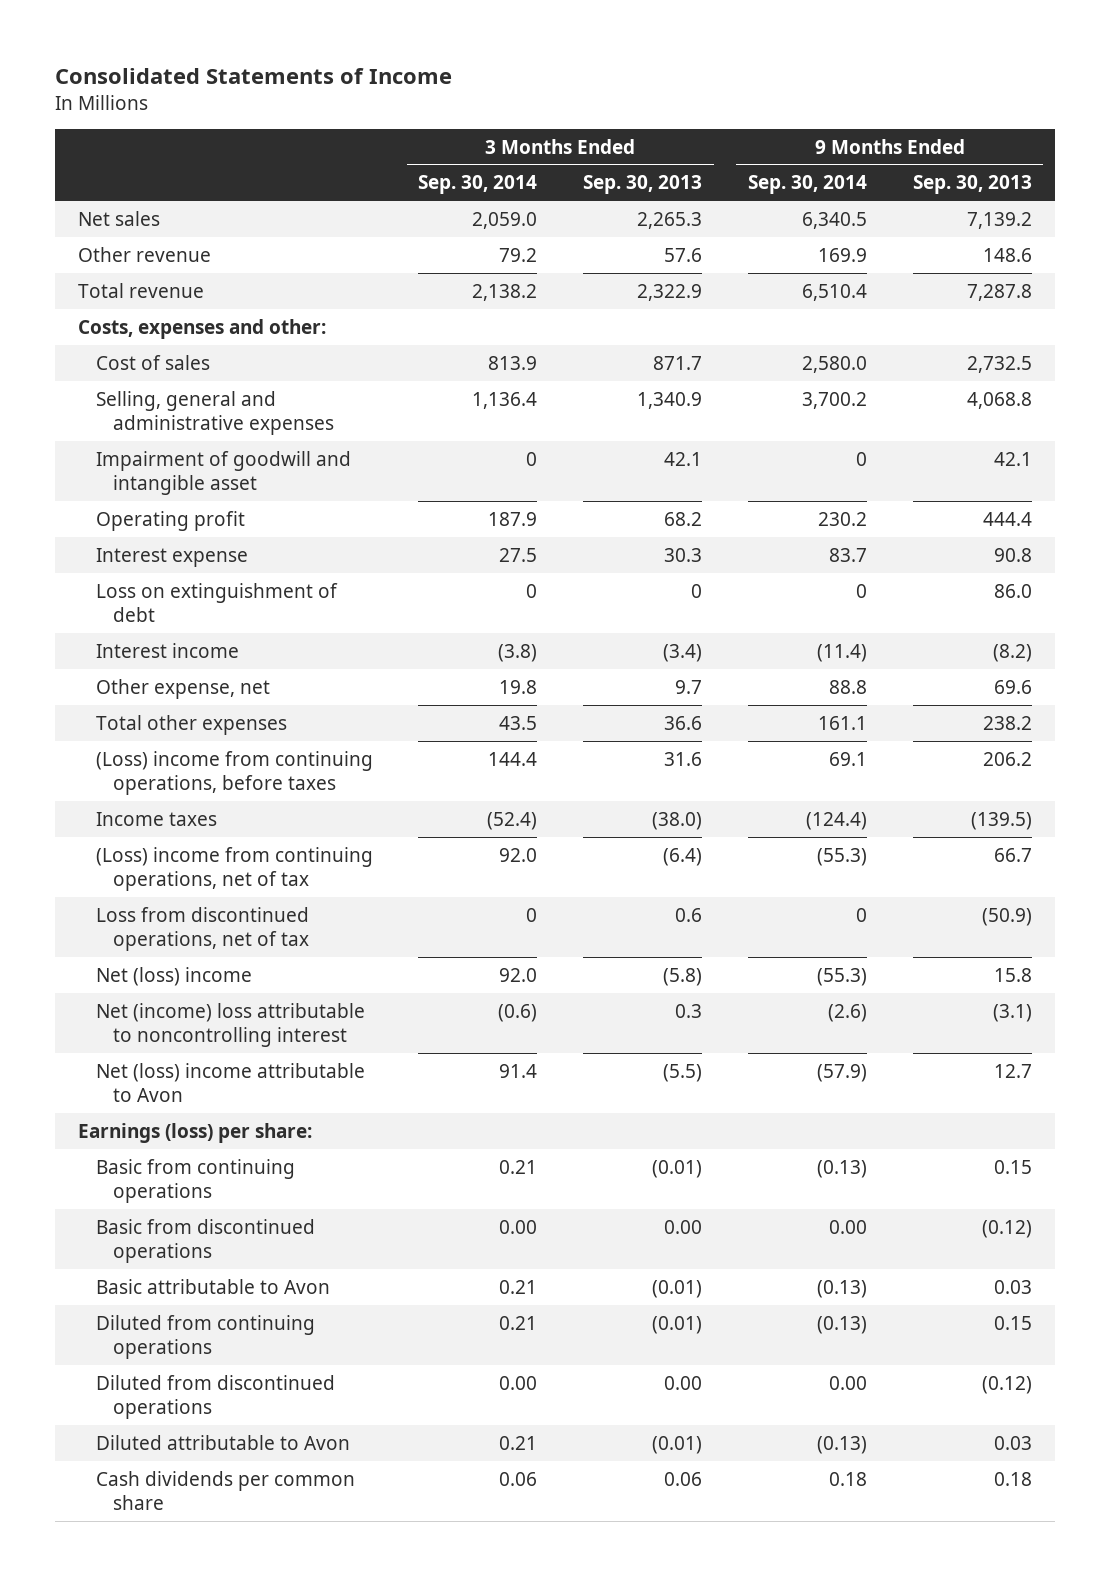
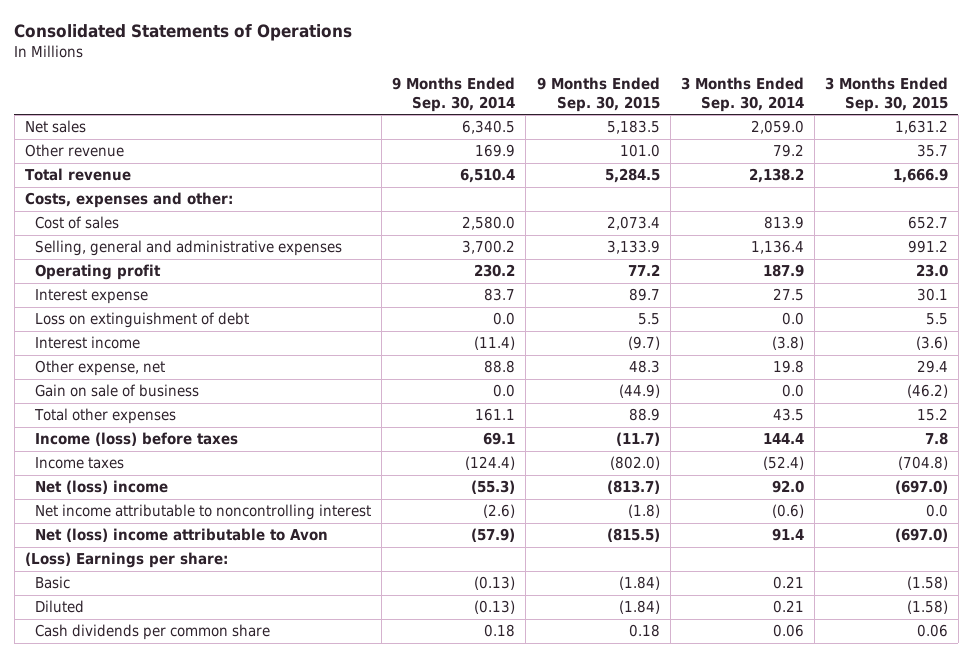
- Consolidated Statements of Income
+ Consolidated Statements of Operations
- | 3 Months Ended Sep. 30, 2014 | 3 Months Ended Sep. 30, 2013 | 9 Months Ended Sep. 30, 2014 | 9 Months Ended Sep. 30, 2013
+ | 9 Months Ended Sep. 30, 2014 | 9 Months Ended Sep. 30, 2015 | 3 Months Ended Sep. 30, 2014 | 3 Months Ended Sep. 30, 2015
- Impairment of goodwill and intangible asset | 0 | 42.1 | 0 | 42.1
- Loss on extinguishment of debt | 0 | 0 | 0 | 86.0
+ Loss on extinguishment of debt | 0.0 | 5.5 | 0.0 | 5.5
+ Gain on sale of business | 0.0 | (44.9) | 0.0 | (46.2)
- (Loss) income from continuing operations, before taxes | 144.4 | 31.6 | 69.1 | 206.2
+ Income (loss) before taxes | 69.1 | (11.7) | 144.4 | 7.8
- (Loss) income from continuing operations, net of tax | 92.0 | (6.4) | (55.3) | 66.7
- Loss from discontinued operations, net of tax | 0 | 0.6 | 0 | (50.9)
- Net (income) loss attributable to noncontrolling interest | (0.6) | 0.3 | (2.6) | (3.1)
+ Net income attributable to noncontrolling interest | (2.6) | (1.8) | (0.6) | 0.0
- Earnings (loss) per share:
- Basic from continuing operations | 0.21 | (0.01) | (0.13) | 0.15
- Basic from discontinued operations | 0.00 | 0.00 | 0.00 | (0.12)
- Basic attributable to Avon | 0.21 | (0.01) | (0.13) | 0.03
- Diluted from continuing operations | 0.21 | (0.01) | (0.13) | 0.15
- Diluted from discontinued operations | 0.00 | 0.00 | 0.00 | (0.12)
- Diluted attributable to Avon | 0.21 | (0.01) | (0.13) | 0.03
+ (Loss) Earnings per share:
+ Basic | (0.13) | (1.84) | 0.21 | (1.58)
+ Diluted | (0.13) | (1.84) | 0.21 | (1.58)

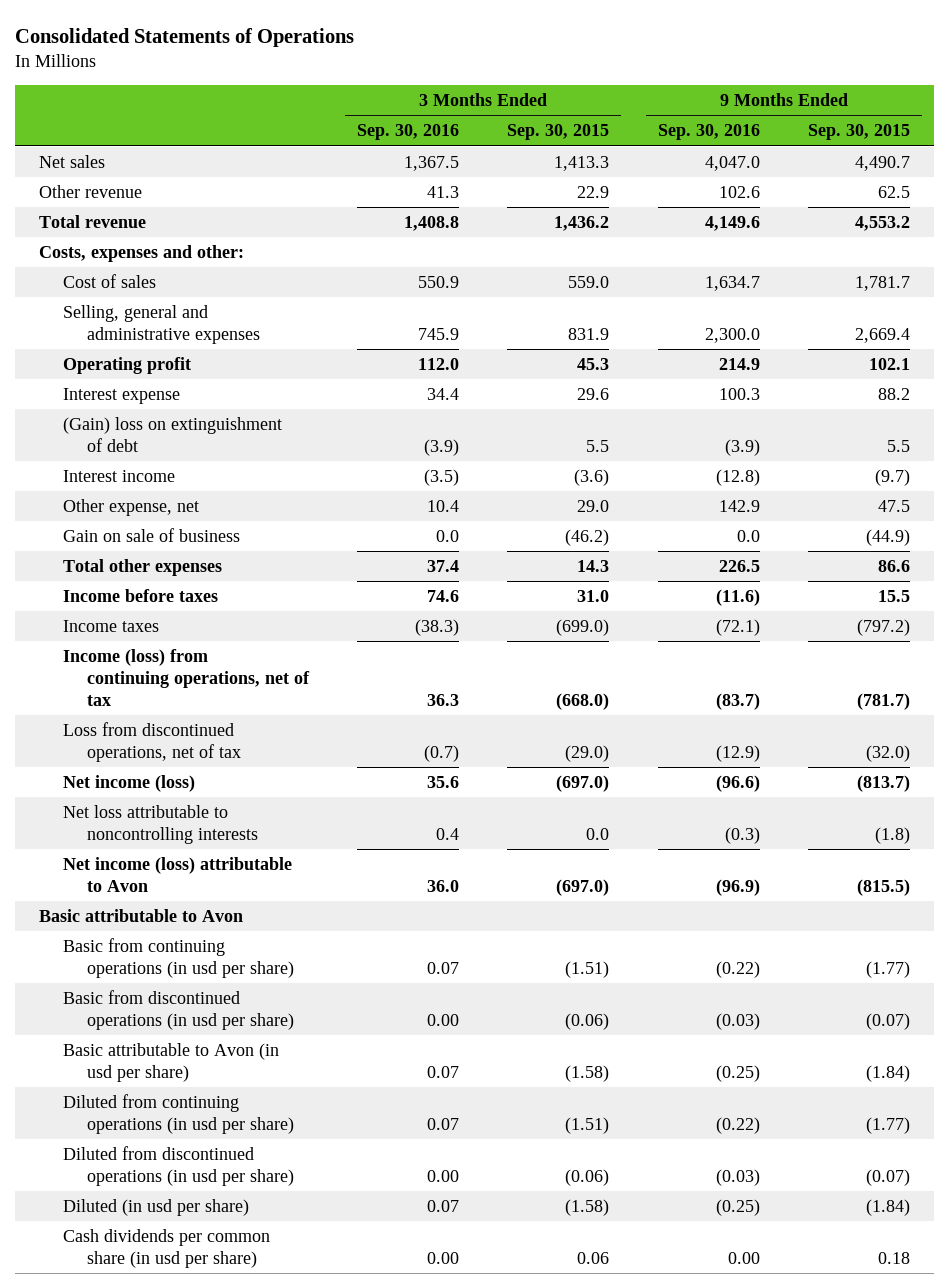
- | 9 Months Ended Sep. 30, 2014 | 9 Months Ended Sep. 30, 2015 | 3 Months Ended Sep. 30, 2014 | 3 Months Ended Sep. 30, 2015
+ | 3 Months Ended Sep. 30, 2016 | 3 Months Ended Sep. 30, 2015 | 9 Months Ended Sep. 30, 2016 | 9 Months Ended Sep. 30, 2015
- Net sales | 6,340.5 | 5,183.5 | 2,059.0 | 1,631.2
- Other revenue | 169.9 | 101.0 | 79.2 | 35.7
- Total revenue | 6,510.4 | 5,284.5 | 2,138.2 | 1,666.9
+ Net sales | 1,367.5 | 1,413.3 | 4,047.0 | 4,490.7
+ Other revenue | 41.3 | 22.9 | 102.6 | 62.5
+ Total revenue | 1,408.8 | 1,436.2 | 4,149.6 | 4,553.2
- Cost of sales | 2,580.0 | 2,073.4 | 813.9 | 652.7
- Selling, general and administrative expenses | 3,700.2 | 3,133.9 | 1,136.4 | 991.2
- Operating profit | 230.2 | 77.2 | 187.9 | 23.0
- Interest expense | 83.7 | 89.7 | 27.5 | 30.1
- Loss on extinguishment of debt | 0.0 | 5.5 | 0.0 | 5.5
+ Cost of sales | 550.9 | 559.0 | 1,634.7 | 1,781.7
+ Selling, general and administrative expenses | 745.9 | 831.9 | 2,300.0 | 2,669.4
+ Operating profit | 112.0 | 45.3 | 214.9 | 102.1
+ Interest expense | 34.4 | 29.6 | 100.3 | 88.2
+ (Gain) loss on extinguishment of debt | (3.9) | 5.5 | (3.9) | 5.5
- Other expense, net | 88.8 | 48.3 | 19.8 | 29.4
+ Other expense, net | 10.4 | 29.0 | 142.9 | 47.5
- Total other expenses | 161.1 | 88.9 | 43.5 | 15.2
- Income (loss) before taxes | 69.1 | (11.7) | 144.4 | 7.8
- Income taxes | (124.4) | (802.0) | (52.4) | (704.8)
- Net (loss) income | (55.3) | (813.7) | 92.0 | (697.0)
- Net income attributable to noncontrolling interest | (2.6) | (1.8) | (0.6) | 0.0
- Net (loss) income attributable to Avon | (57.9) | (815.5) | 91.4 | (697.0)
- (Loss) Earnings per share:
- Basic | (0.13) | (1.84) | 0.21 | (1.58)
- Diluted | (0.13) | (1.84) | 0.21 | (1.58)
- Cash dividends per common share | 0.18 | 0.18 | 0.06 | 0.06
+ Total other expenses | 37.4 | 14.3 | 226.5 | 86.6
+ Income before taxes | 74.6 | 31.0 | (11.6) | 15.5
+ Income taxes | (38.3) | (699.0) | (72.1) | (797.2)
+ Income (loss) from continuing operations, net of tax | 36.3 | (668.0) | (83.7) | (781.7)
+ Loss from discontinued operations, net of tax | (0.7) | (29.0) | (12.9) | (32.0)
+ Net income (loss) | 35.6 | (697.0) | (96.6) | (813.7)
+ Net loss attributable to noncontrolling interests | 0.4 | 0.0 | (0.3) | (1.8)
+ Net income (loss) attributable to Avon | 36.0 | (697.0) | (96.9) | (815.5)
+ Basic attributable to Avon
+ Basic from continuing operations (in usd per share) | 0.07 | (1.51) | (0.22) | (1.77)
+ Basic from discontinued operations (in usd per share) | 0.00 | (0.06) | (0.03) | (0.07)
+ Basic attributable to Avon (in usd per share) | 0.07 | (1.58) | (0.25) | (1.84)
+ Diluted from continuing operations (in usd per share) | 0.07 | (1.51) | (0.22) | (1.77)
+ Diluted from discontinued operations (in usd per share) | 0.00 | (0.06) | (0.03) | (0.07)
+ Diluted (in usd per share) | 0.07 | (1.58) | (0.25) | (1.84)
+ Cash dividends per common share (in usd per share) | 0.00 | 0.06 | 0.00 | 0.18

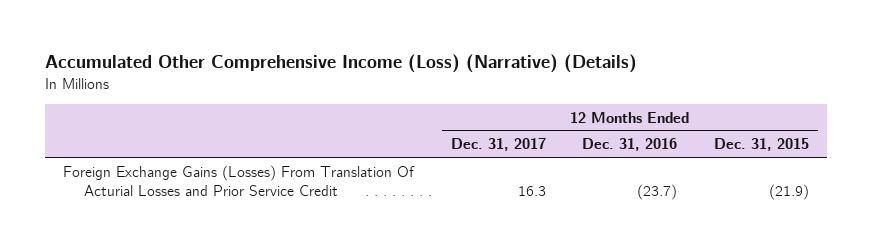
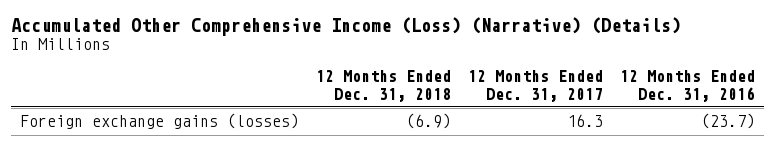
- | 12 Months Ended Dec. 31, 2017 | 12 Months Ended Dec. 31, 2016 | 12 Months Ended Dec. 31, 2015
+ | 12 Months Ended Dec. 31, 2018 | 12 Months Ended Dec. 31, 2017 | 12 Months Ended Dec. 31, 2016
- Foreign Exchange Gains (Losses) From Translation Of Acturial Losses and Prior Service Credit | 16.3 | (23.7) | (21.9)
+ Foreign exchange gains (losses) | (6.9) | 16.3 | (23.7)

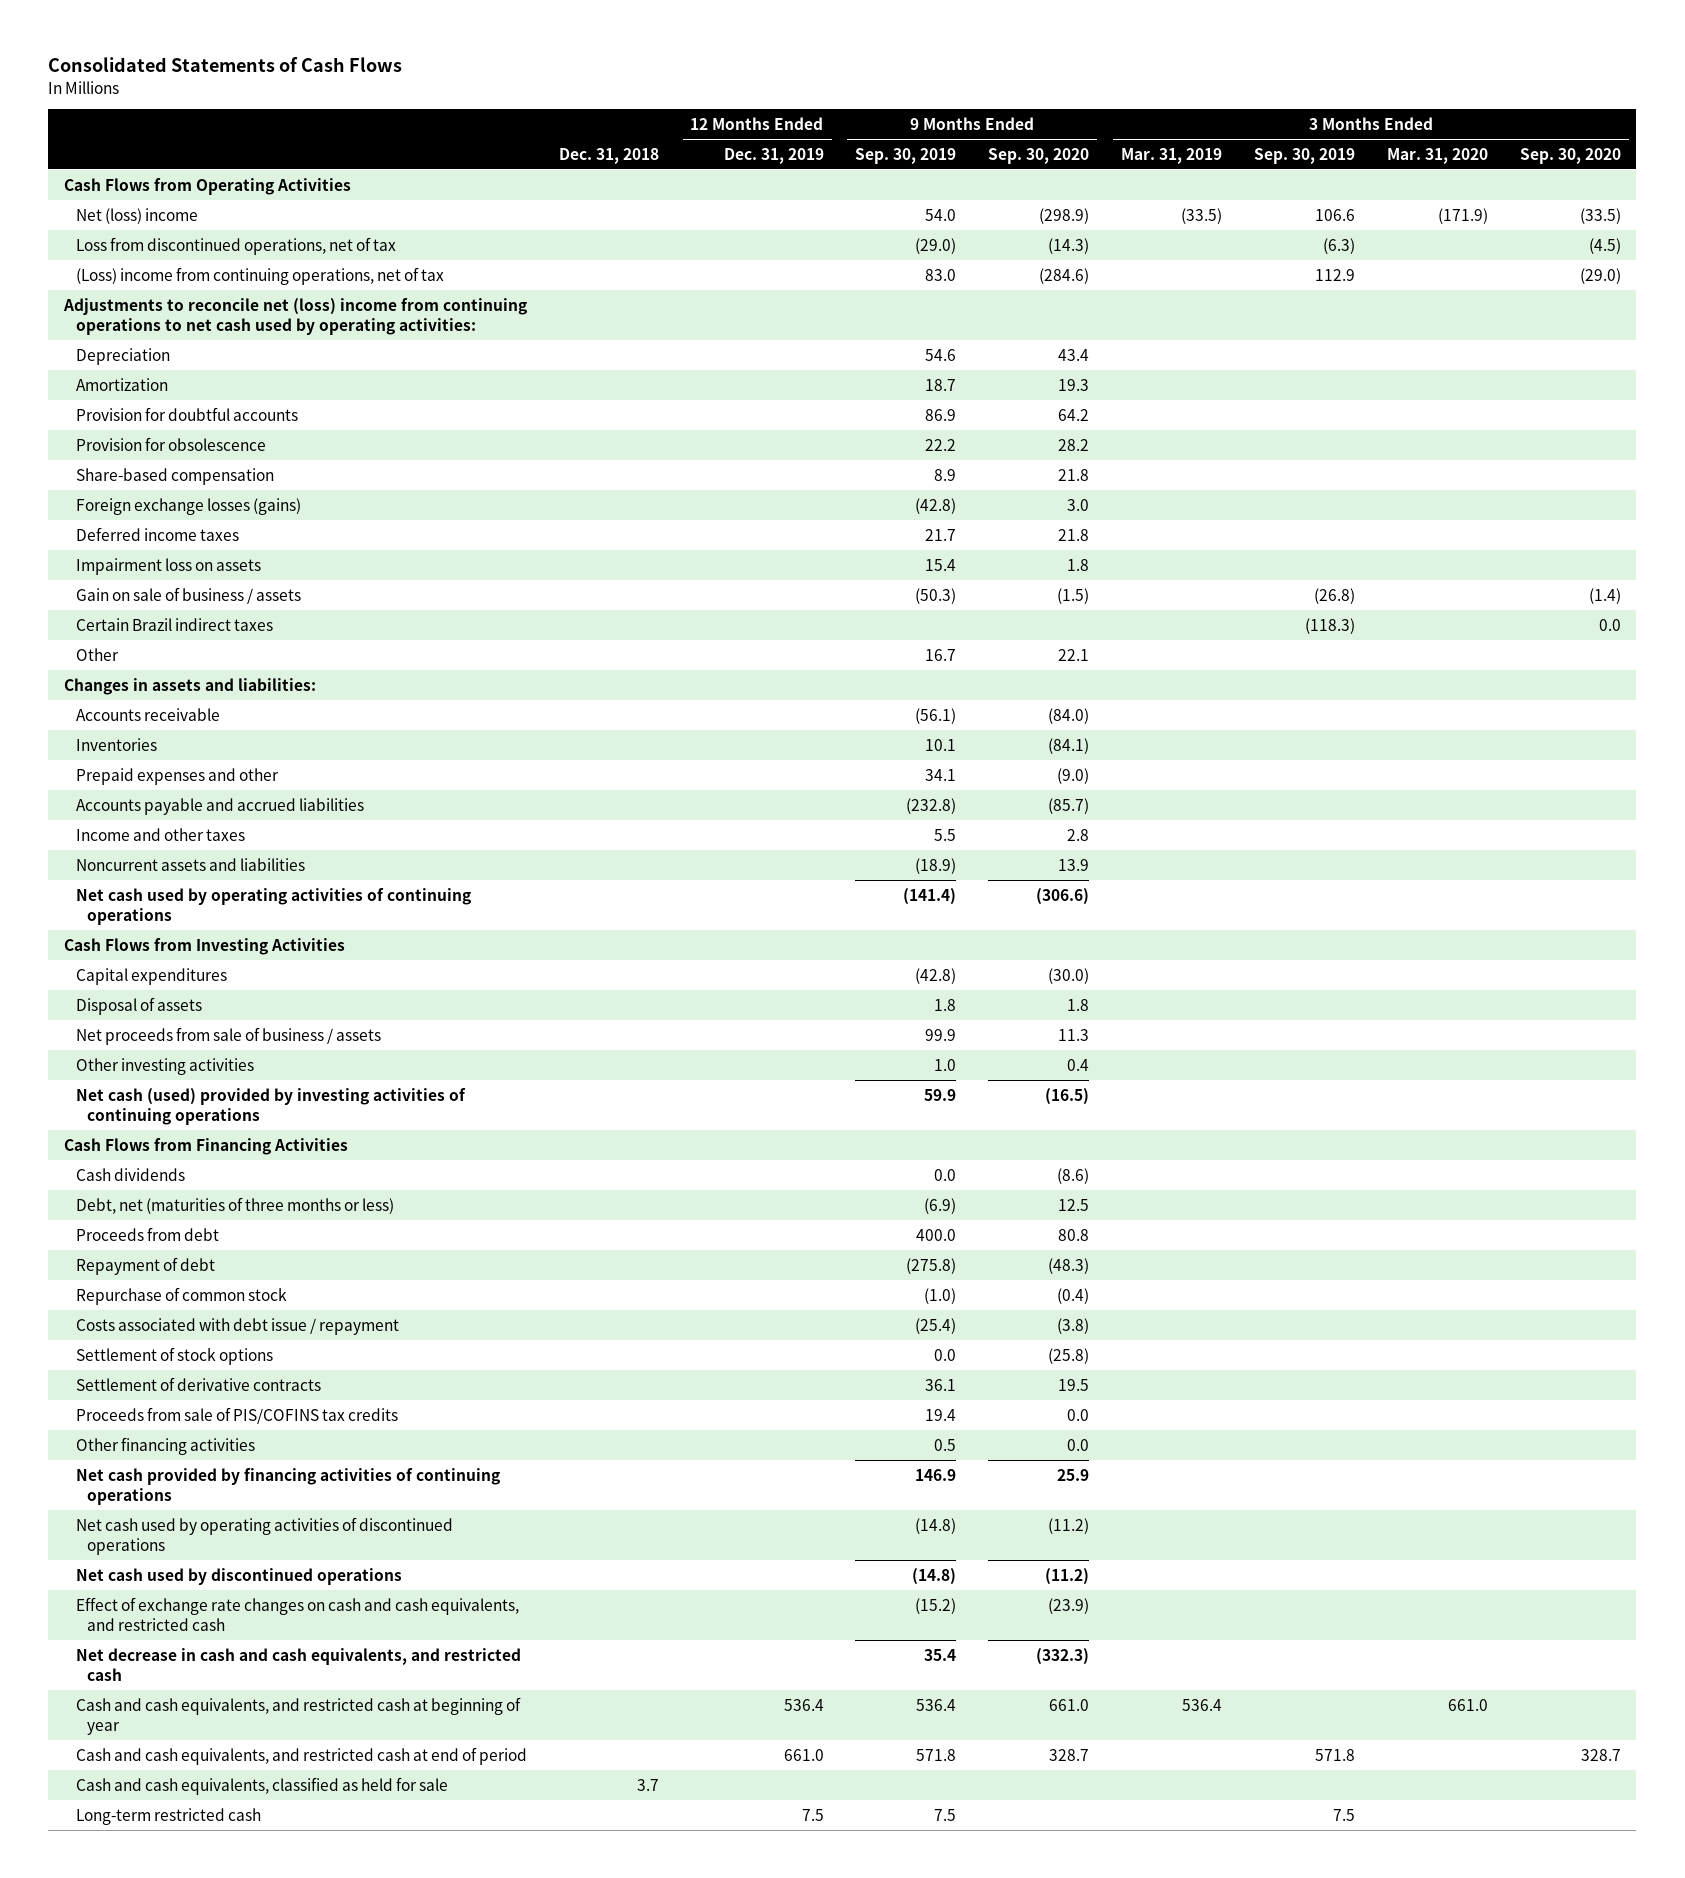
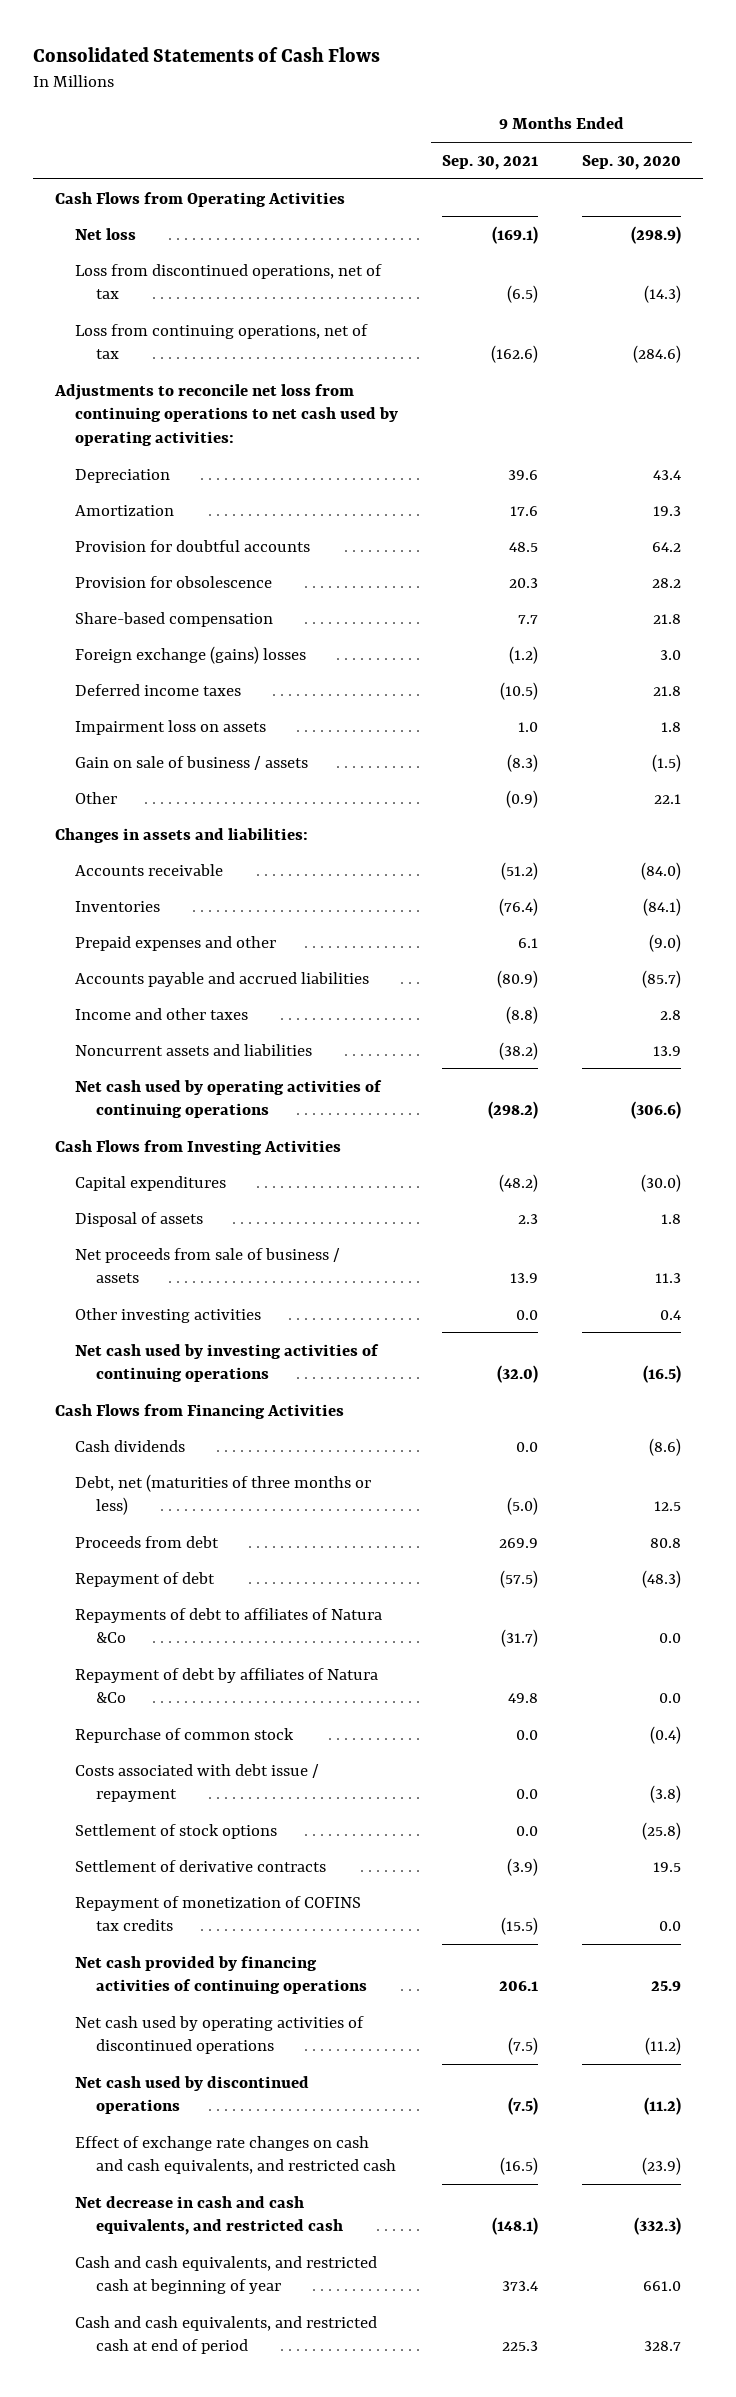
- | Dec. 31, 2018 | 12 Months Ended Dec. 31, 2019 | 9 Months Ended Sep. 30, 2019 | 9 Months Ended Sep. 30, 2020 | 3 Months Ended Mar. 31, 2019 | 3 Months Ended Sep. 30, 2019 | 3 Months Ended Mar. 31, 2020 | 3 Months Ended Sep. 30, 2020
+ | 9 Months Ended Sep. 30, 2021 | 9 Months Ended Sep. 30, 2020
- Net (loss) income | | | 54.0 | (298.9) | (33.5) | 106.6 | (171.9) | (33.5)
+ Net loss | (169.1) | (298.9)
- (Loss) income from continuing operations, net of tax | | | 83.0 | (284.6) | | 112.9 | | (29.0)
- Adjustments to reconcile net (loss) income from continuing operations to net cash used by operating activities:
+ Loss from continuing operations, net of tax | (162.6) | (284.6)
+ Adjustments to reconcile net loss from continuing operations to net cash used by operating activities:
- Foreign exchange losses (gains) | | | (42.8) | 3.0 | | | |
+ Foreign exchange (gains) losses | (1.2) | 3.0
- Certain Brazil indirect taxes | | | | | | (118.3) | | 0.0
- Net cash (used) provided by investing activities of continuing operations | | | 59.9 | (16.5) | | | |
+ Net cash used by investing activities of continuing operations | (32.0) | (16.5)
+ Repayments of debt to affiliates of Natura &Co | (31.7) | 0.0
+ Repayment of debt by affiliates of Natura &Co | 49.8 | 0.0
- Proceeds from sale of PIS/COFINS tax credits | | | 19.4 | 0.0 | | | |
- Other financing activities | | | 0.5 | 0.0 | | | |
+ Repayment of monetization of COFINS tax credits | (15.5) | 0.0
- Cash and cash equivalents, classified as held for sale | 3.7 | | | | | | |
- Long-term restricted cash | | 7.5 | 7.5 | | | 7.5 | |

